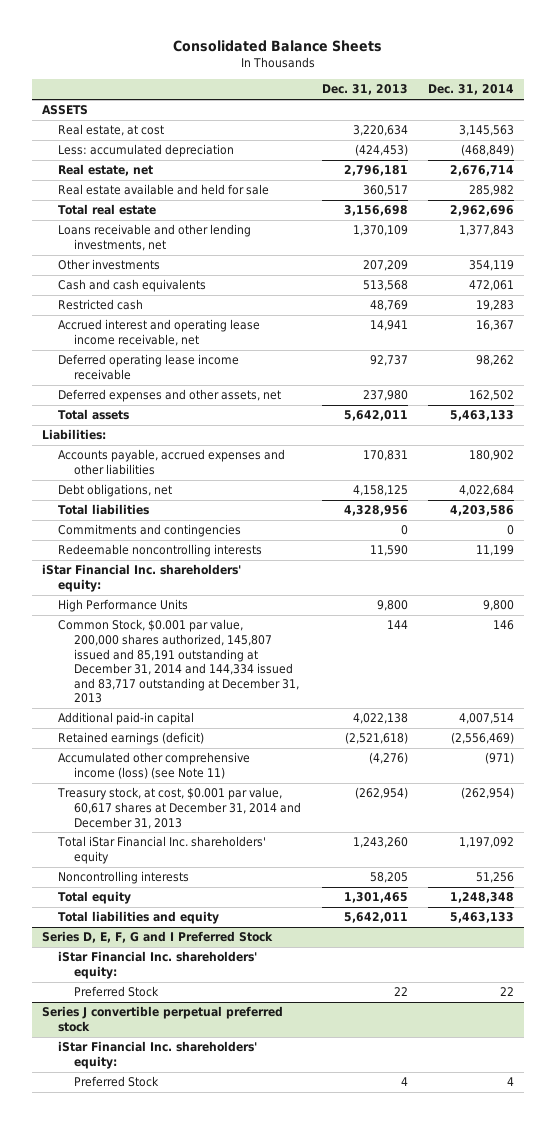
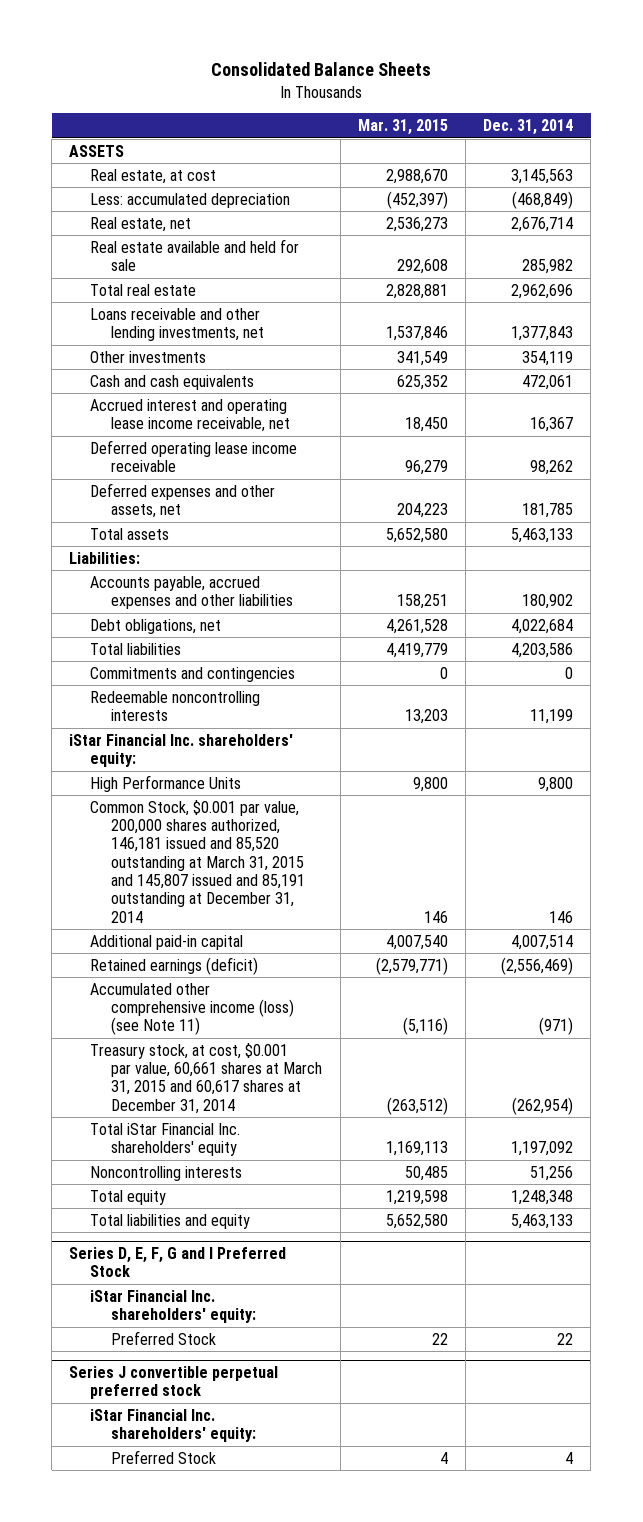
- | Dec. 31, 2013 | Dec. 31, 2014
+ | Mar. 31, 2015 | Dec. 31, 2014
- Restricted cash | 48,769 | 19,283
- Deferred expenses and other assets, net | 237,980 | 162,502
+ Deferred expenses and other assets, net | 204,223 | 181,785
- Common Stock, $0.001 par value, 200,000 shares authorized, 145,807 issued and 85,191 outstanding at December 31, 2014 and 144,334 issued and 83,717 outstanding at December 31, 2013 | 144 | 146
+ Common Stock, $0.001 par value, 200,000 shares authorized, 146,181 issued and 85,520 outstanding at March 31, 2015 and 145,807 issued and 85,191 outstanding at December 31, 2014 | 146 | 146
- Treasury stock, at cost, $0.001 par value, 60,617 shares at December 31, 2014 and December 31, 2013 | (262,954) | (262,954)
+ Treasury stock, at cost, $0.001 par value, 60,661 shares at March 31, 2015 and 60,617 shares at December 31, 2014 | (263,512) | (262,954)

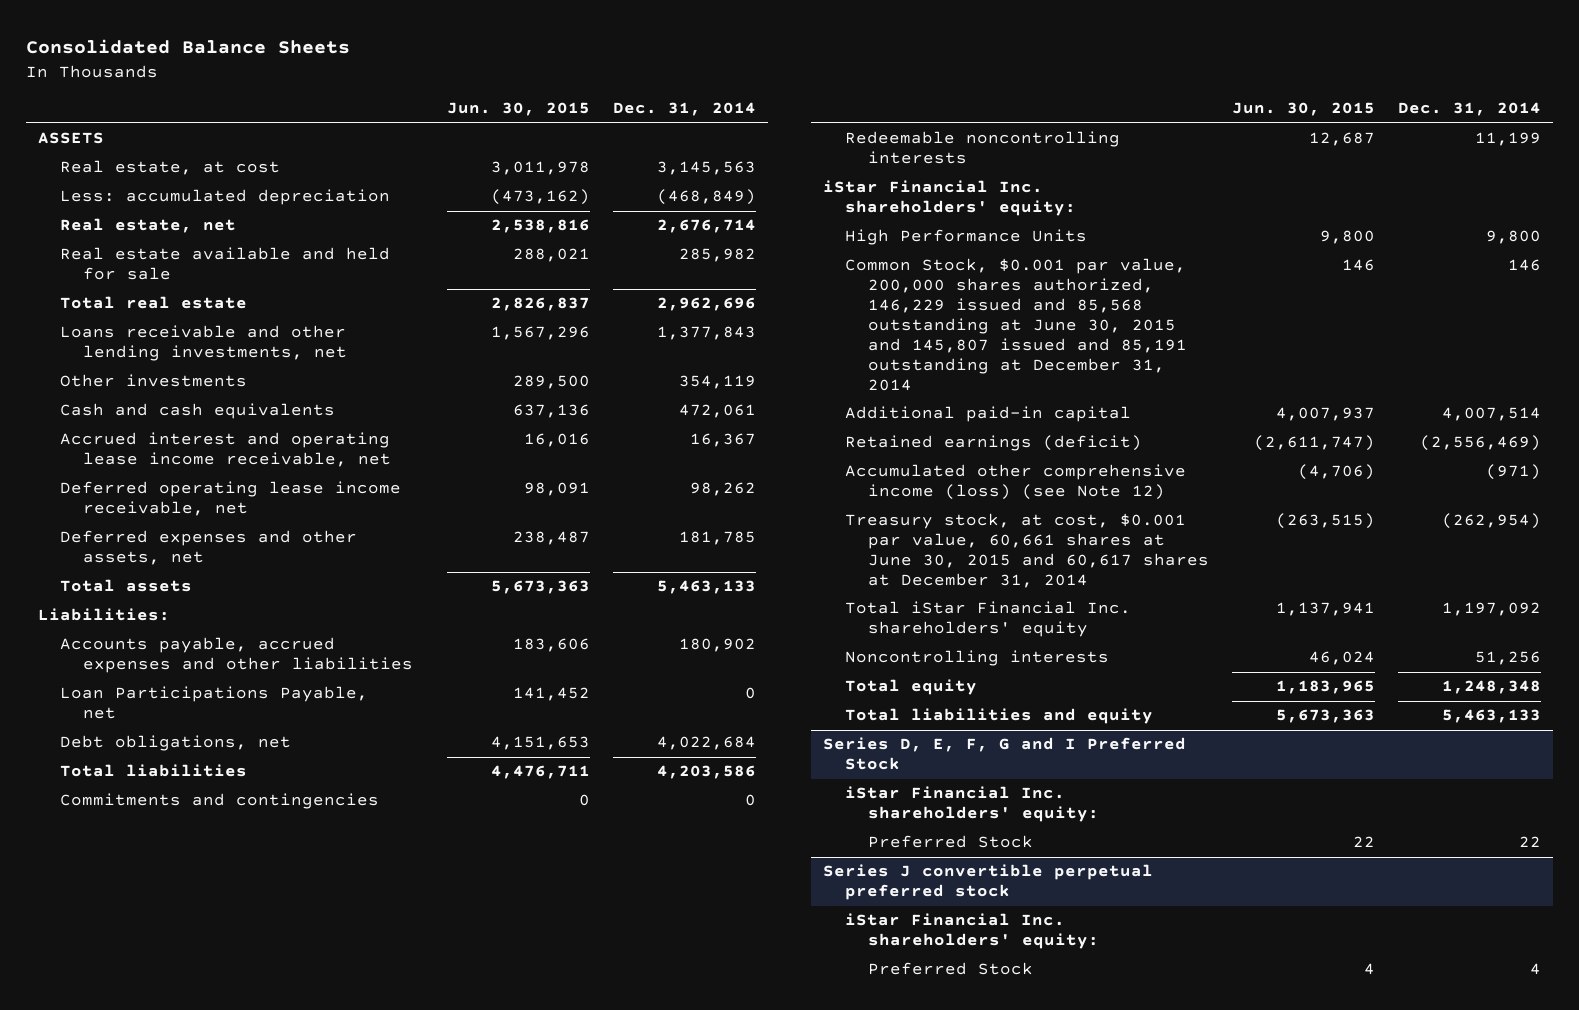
- | Mar. 31, 2015 | Dec. 31, 2014
+ | Jun. 30, 2015 | Dec. 31, 2014
- Deferred operating lease income receivable | 96,279 | 98,262
+ Deferred operating lease income receivable, net | 98,091 | 98,262
+ Loan Participations Payable, net | 141,452 | 0
- Common Stock, $0.001 par value, 200,000 shares authorized, 146,181 issued and 85,520 outstanding at March 31, 2015 and 145,807 issued and 85,191 outstanding at December 31, 2014 | 146 | 146
+ Common Stock, $0.001 par value, 200,000 shares authorized, 146,229 issued and 85,568 outstanding at June 30, 2015 and 145,807 issued and 85,191 outstanding at December 31, 2014 | 146 | 146
- Accumulated other comprehensive income (loss) (see Note 11) | (5,116) | (971)
- Treasury stock, at cost, $0.001 par value, 60,661 shares at March 31, 2015 and 60,617 shares at December 31, 2014 | (263,512) | (262,954)
+ Accumulated other comprehensive income (loss) (see Note 12) | (4,706) | (971)
+ Treasury stock, at cost, $0.001 par value, 60,661 shares at June 30, 2015 and 60,617 shares at December 31, 2014 | (263,515) | (262,954)

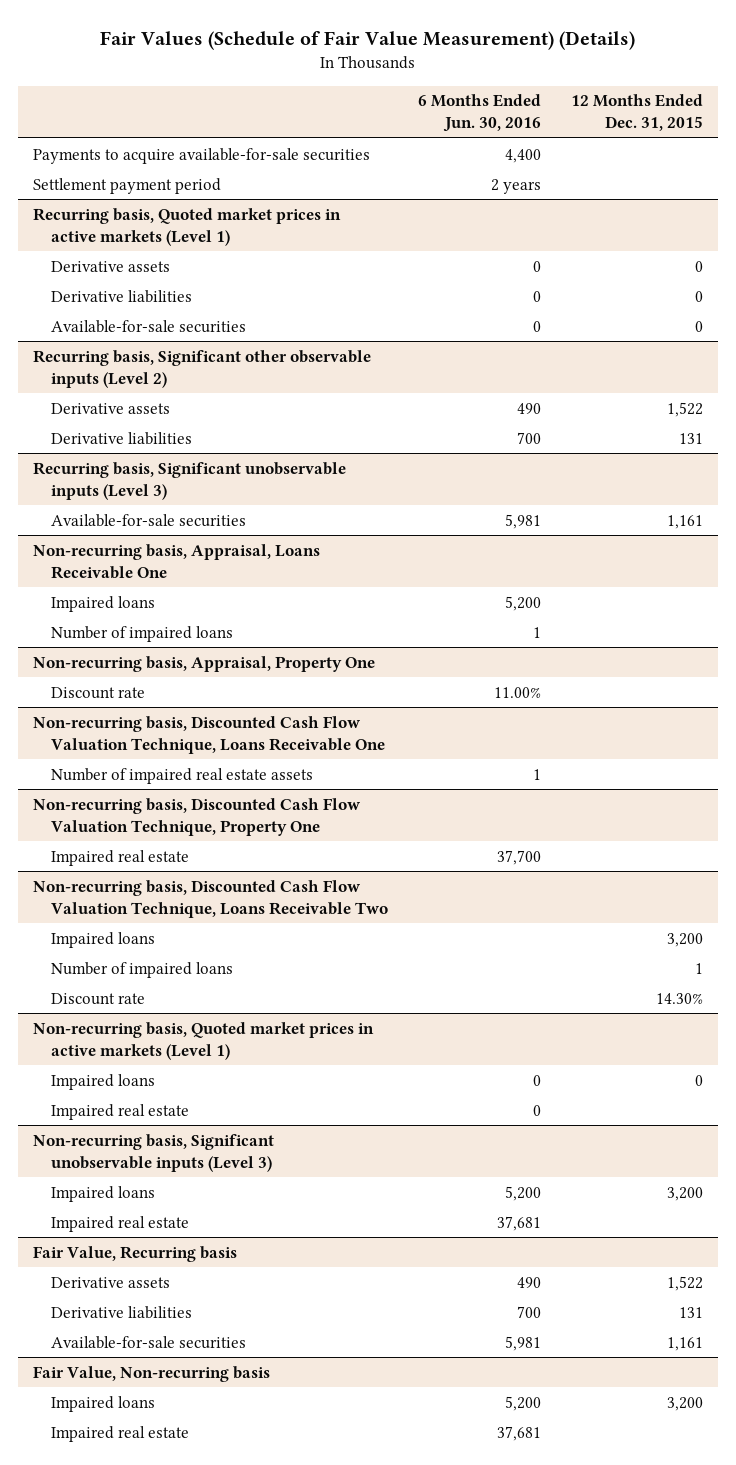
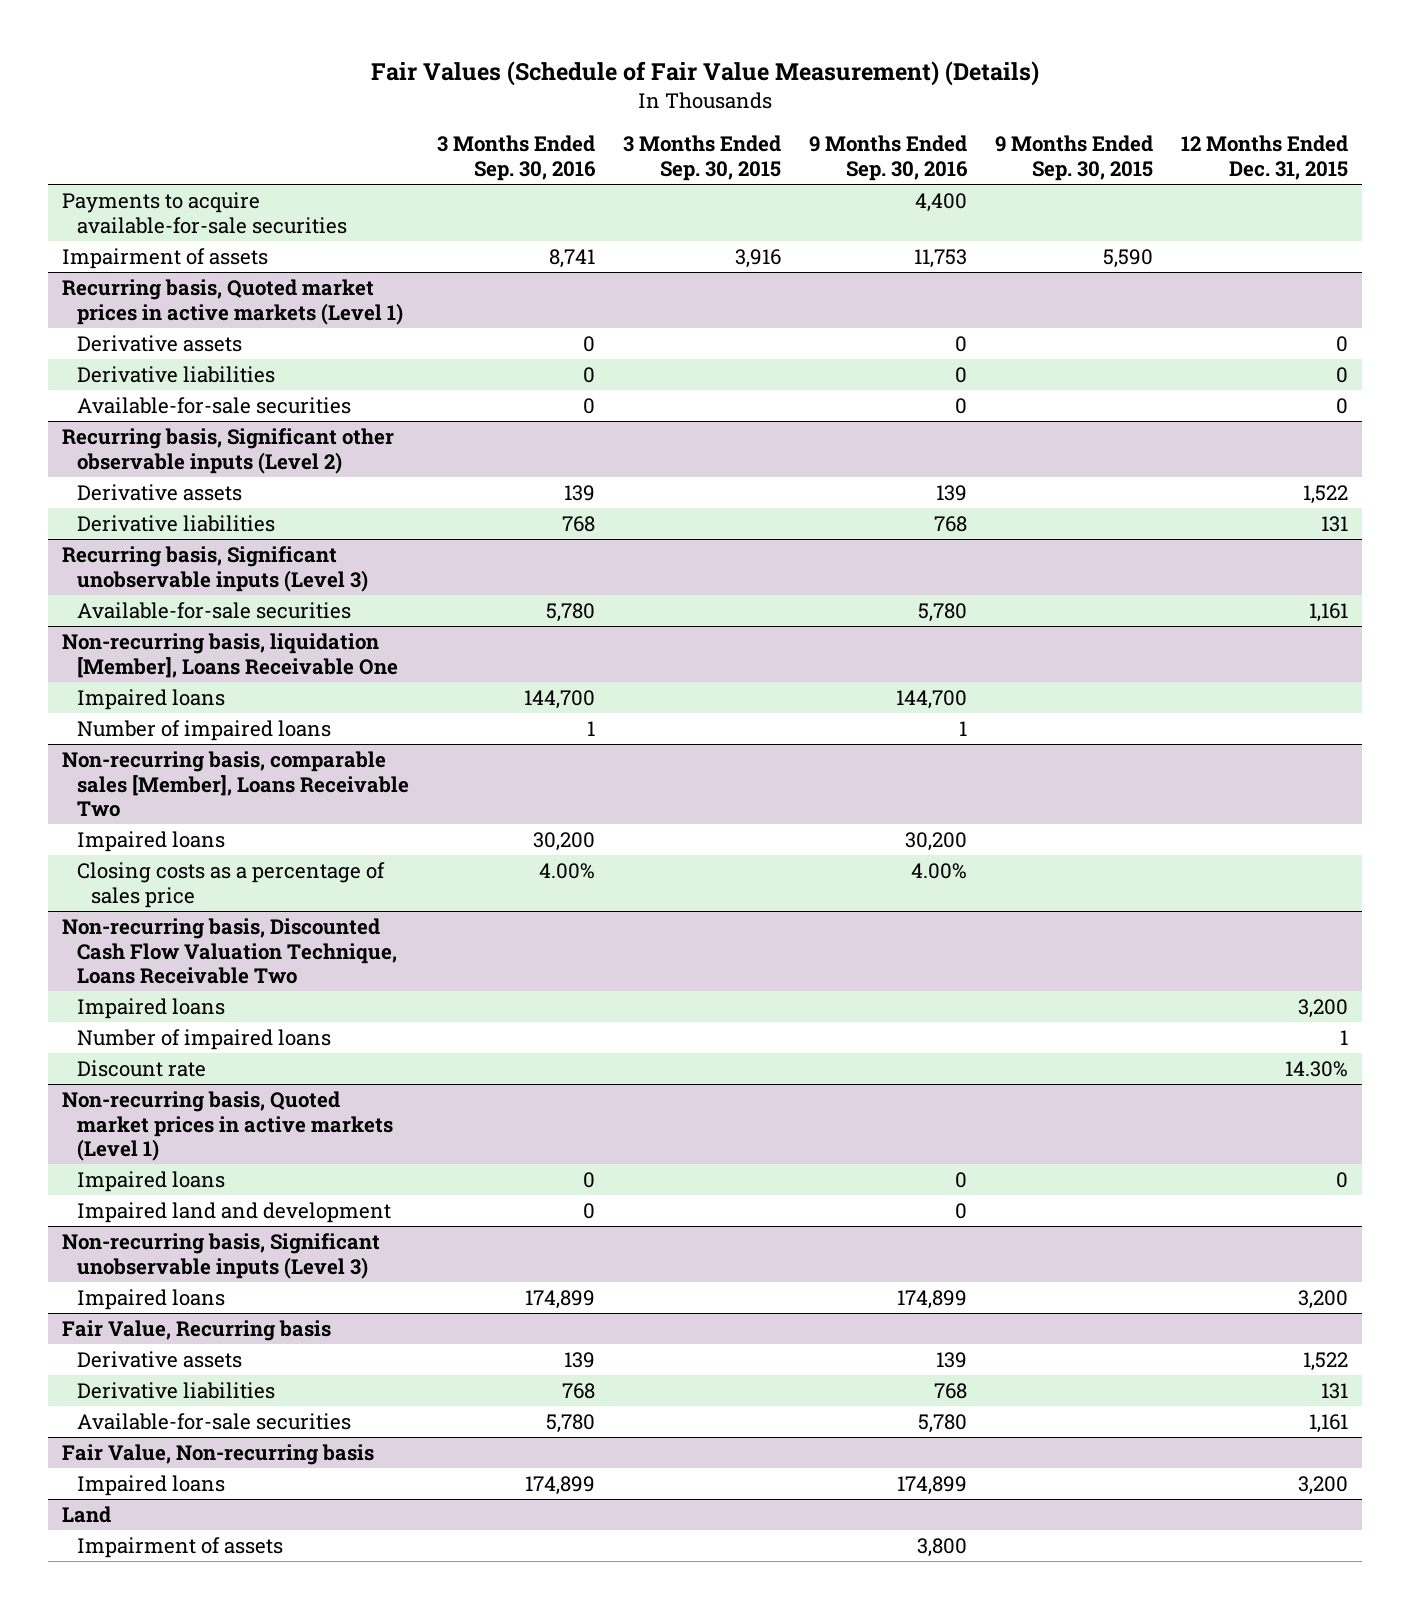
- | 6 Months Ended Jun. 30, 2016 | 12 Months Ended Dec. 31, 2015
+ | 3 Months Ended Sep. 30, 2016 | 3 Months Ended Sep. 30, 2015 | 9 Months Ended Sep. 30, 2016 | 9 Months Ended Sep. 30, 2015 | 12 Months Ended Dec. 31, 2015
- Settlement payment period | 2 years |
+ Impairment of assets | 8,741 | 3,916 | 11,753 | 5,590 |
- Non-recurring basis, Appraisal, Loans Receivable One
+ Non-recurring basis, liquidation [Member], Loans Receivable One
- Non-recurring basis, Appraisal, Property One
- Discount rate | 11.00% |
- Non-recurring basis, Discounted Cash Flow Valuation Technique, Loans Receivable One
- Number of impaired real estate assets | 1 |
- Non-recurring basis, Discounted Cash Flow Valuation Technique, Property One
- Impaired real estate | 37,700 |
+ Non-recurring basis, comparable sales [Member], Loans Receivable Two
+ Impaired loans | 30,200 | | 30,200 | |
+ Closing costs as a percentage of sales price | 4.00% | | 4.00% | |
@ Non-recurring basis, Quoted market prices in active markets (Level 1)
- Impaired real estate | 0 |
+ Impaired land and development | 0 | | 0 | |
@ Non-recurring basis, Significant unobservable inputs (Level 3)
- Impaired real estate | 37,681 |
@ Fair Value, Non-recurring basis
- Impaired real estate | 37,681 |
+ Land
+ Impairment of assets | | | 3,800 | |

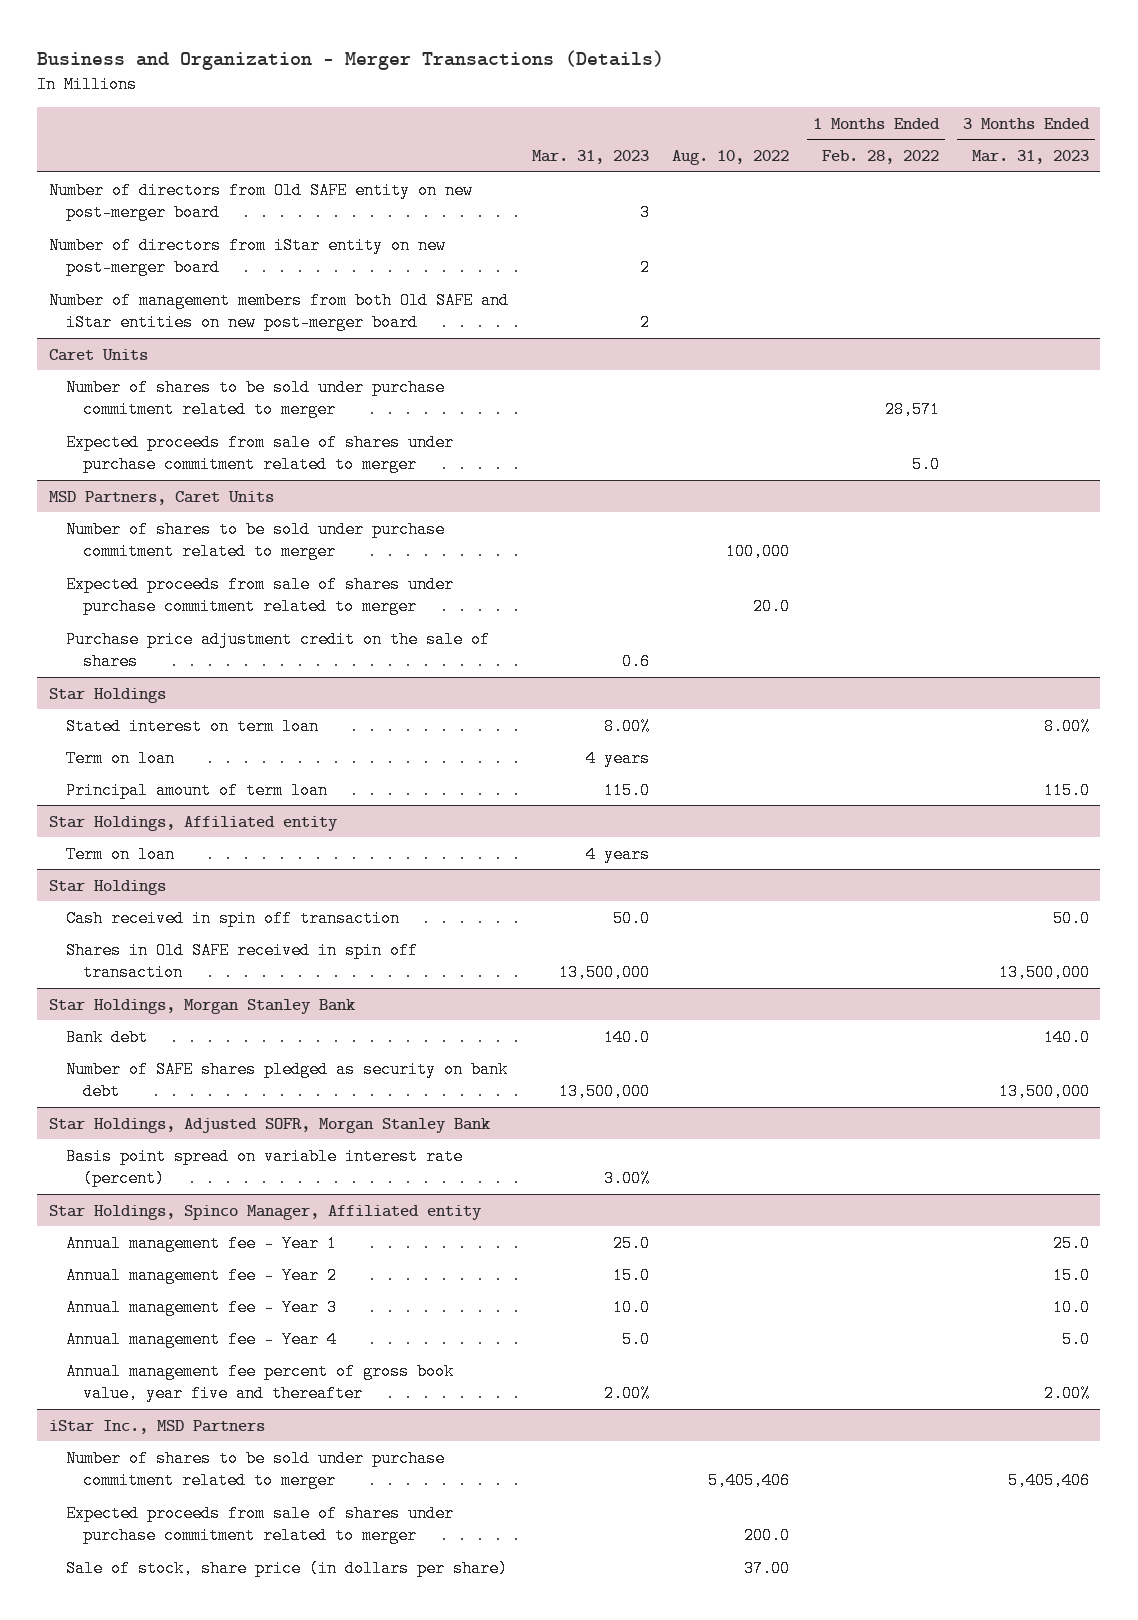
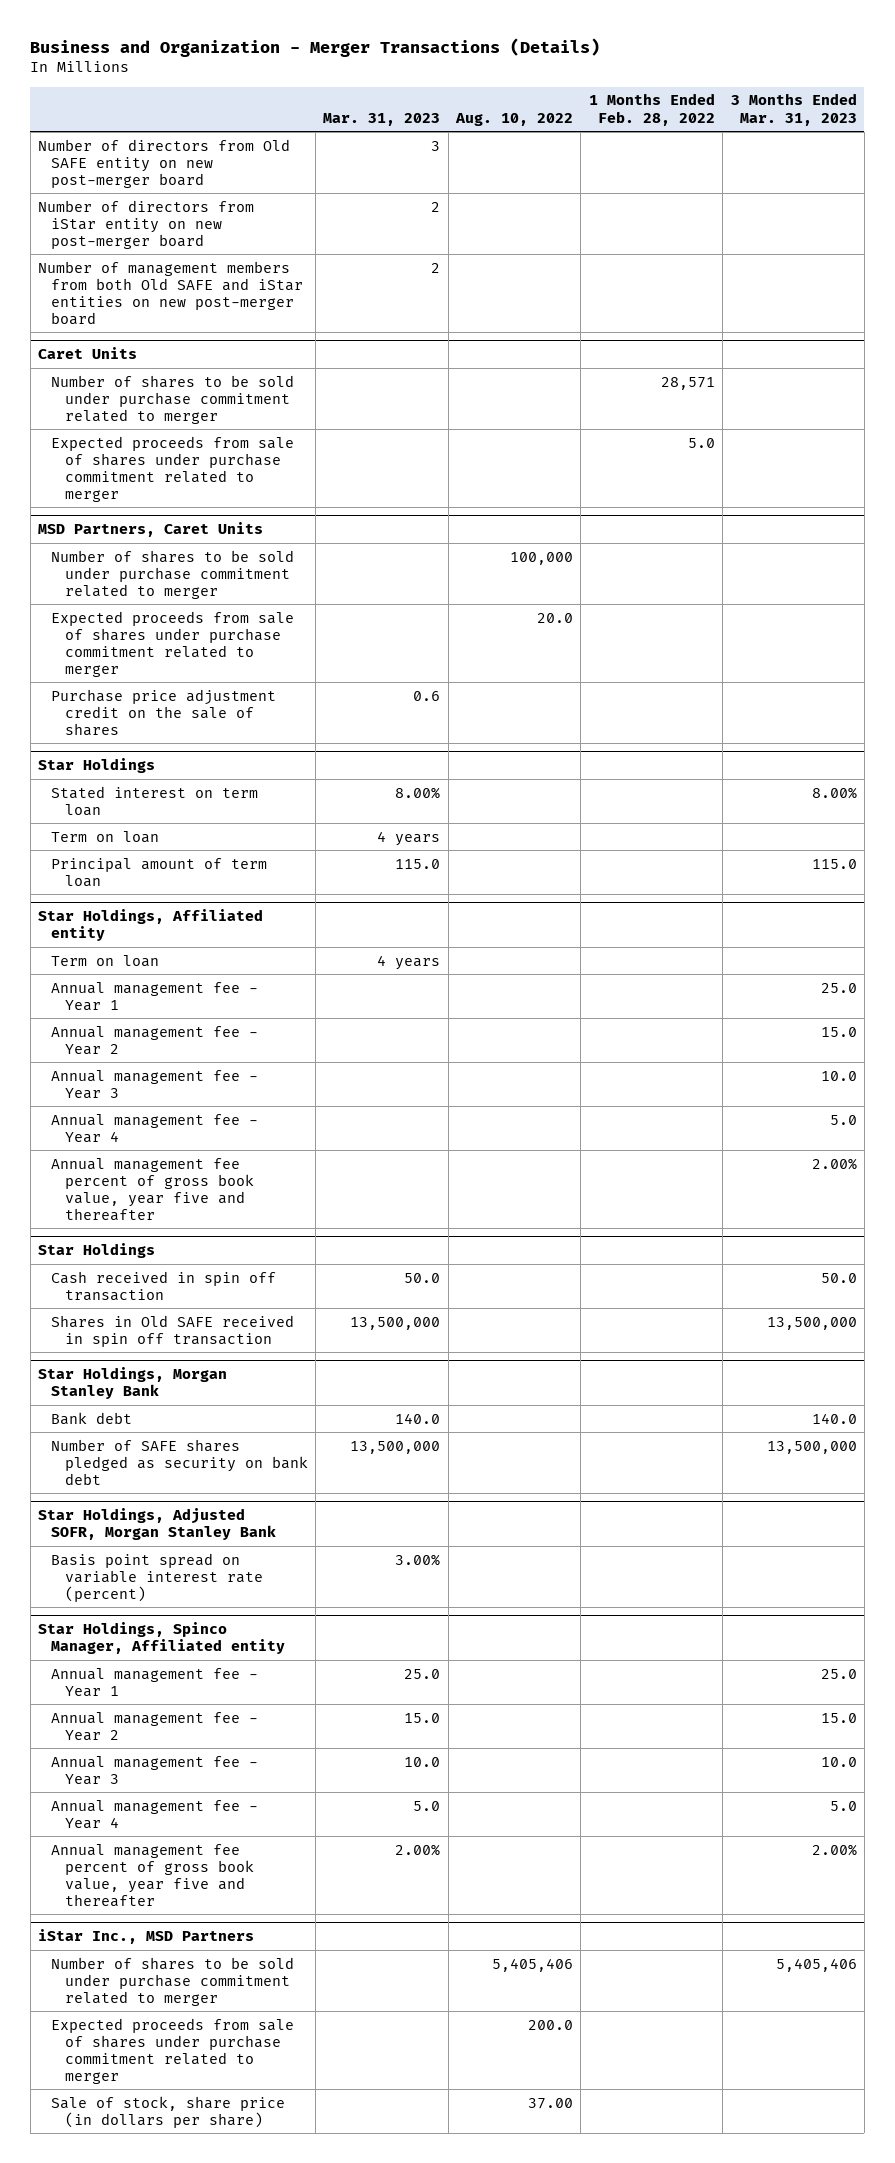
@ Star Holdings, Affiliated entity
+ Annual management fee - Year 1 | | | | 25.0
+ Annual management fee - Year 2 | | | | 15.0
+ Annual management fee - Year 3 | | | | 10.0
+ Annual management fee - Year 4 | | | | 5.0
+ Annual management fee percent of gross book value, year five and thereafter | | | | 2.00%

